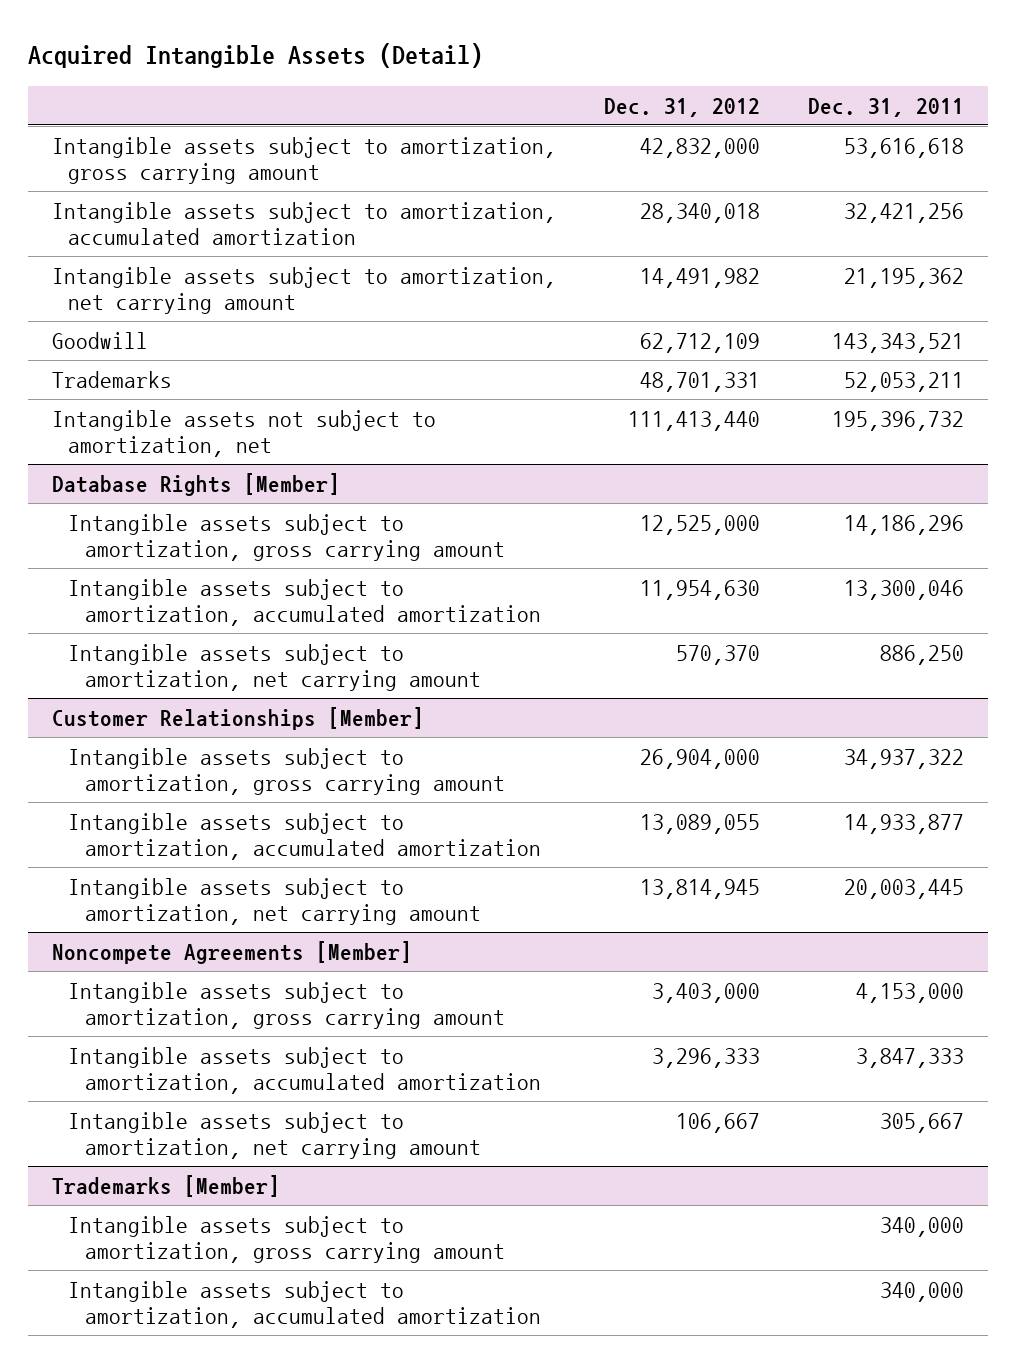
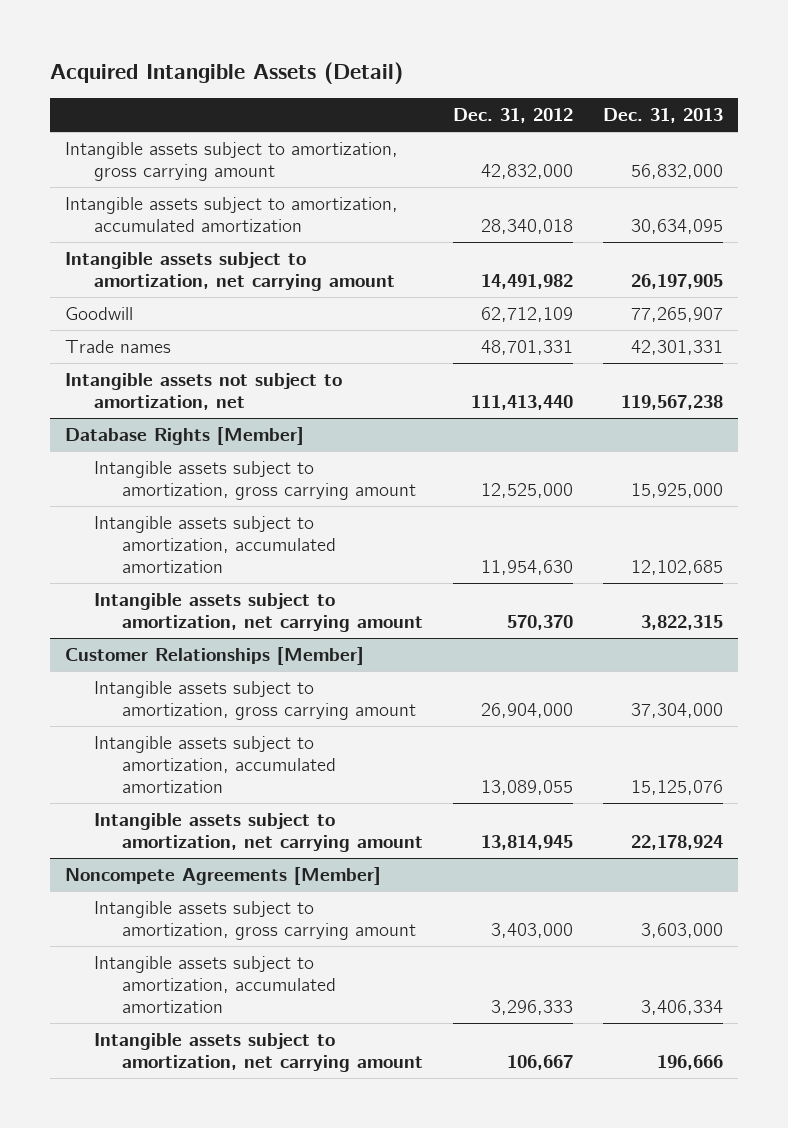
- | Dec. 31, 2012 | Dec. 31, 2011
+ | Dec. 31, 2012 | Dec. 31, 2013
- Trademarks | 48,701,331 | 52,053,211
+ Trade names | 48,701,331 | 42,301,331
- Trademarks [Member]
- Intangible assets subject to amortization, gross carrying amount | | 340,000
- Intangible assets subject to amortization, accumulated amortization | | 340,000

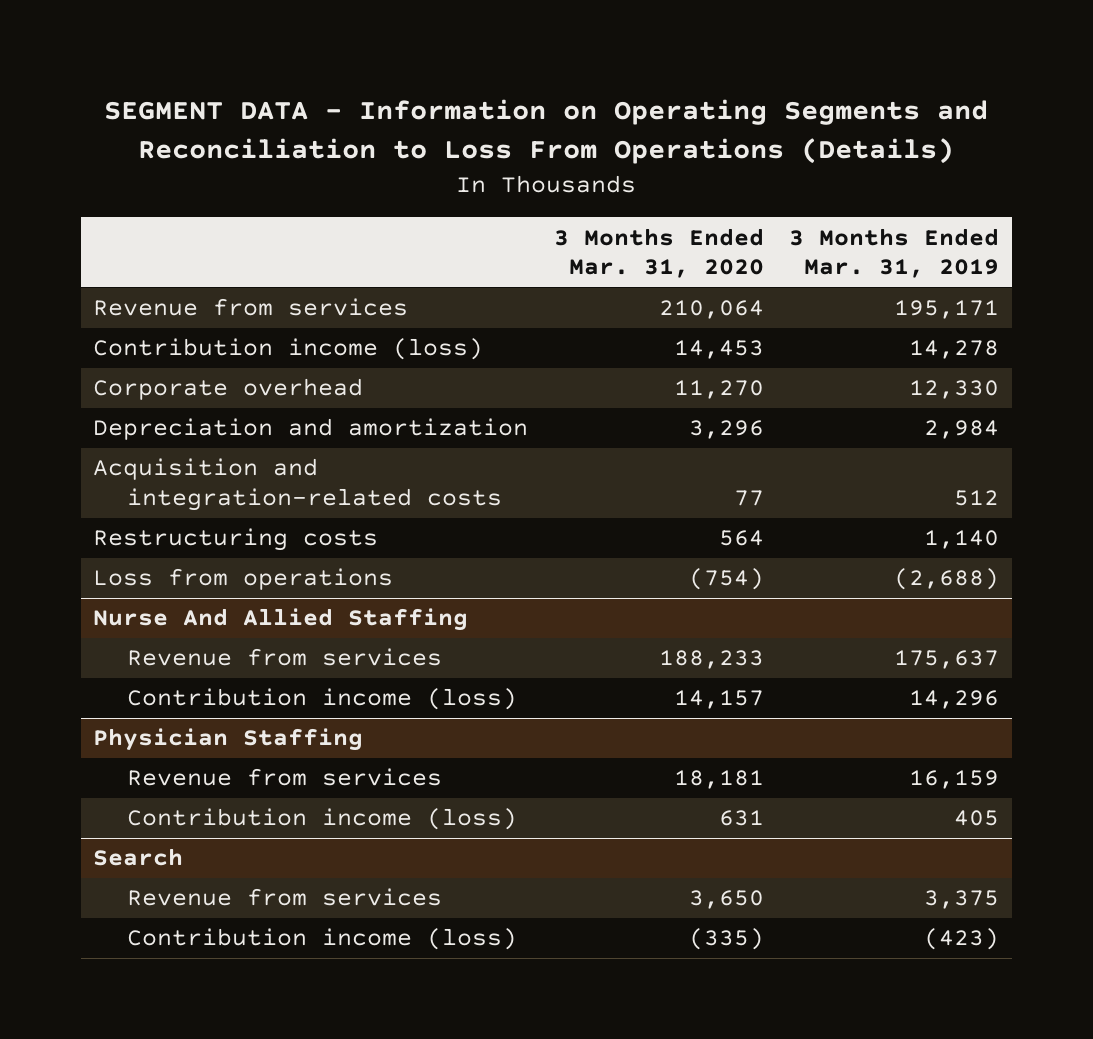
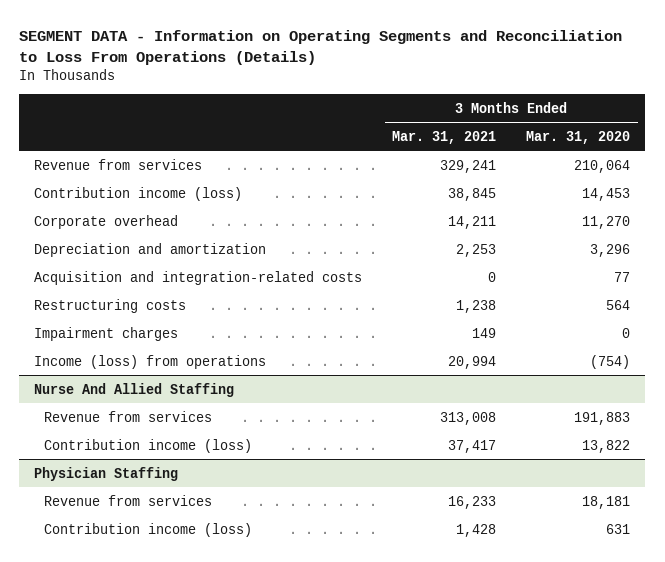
- | 3 Months Ended Mar. 31, 2020 | 3 Months Ended Mar. 31, 2019
+ | 3 Months Ended Mar. 31, 2021 | 3 Months Ended Mar. 31, 2020
- Loss from operations | (754) | (2,688)
+ Impairment charges | 149 | 0
+ Income (loss) from operations | 20,994 | (754)
@ Nurse And Allied Staffing
- Revenue from services | 188,233 | 175,637
- Contribution income (loss) | 14,157 | 14,296
+ Revenue from services | 313,008 | 191,883
+ Contribution income (loss) | 37,417 | 13,822
- Search
- Revenue from services | 3,650 | 3,375
- Contribution income (loss) | (335) | (423)

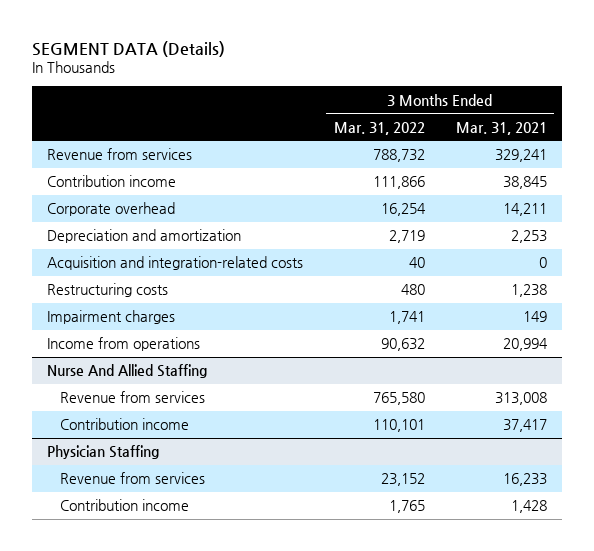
- SEGMENT DATA - Information on Operating Segments and Reconciliation to Loss From Operations (Details)
+ SEGMENT DATA (Details)
- | 3 Months Ended Mar. 31, 2021 | 3 Months Ended Mar. 31, 2020
+ | 3 Months Ended Mar. 31, 2022 | 3 Months Ended Mar. 31, 2021
- Contribution income (loss) | 38,845 | 14,453
+ Contribution income | 111,866 | 38,845
- Income (loss) from operations | 20,994 | (754)
+ Income from operations | 90,632 | 20,994
@ Nurse And Allied Staffing
- Contribution income (loss) | 37,417 | 13,822
+ Contribution income | 110,101 | 37,417
@ Physician Staffing
- Contribution income (loss) | 1,428 | 631
+ Contribution income | 1,765 | 1,428

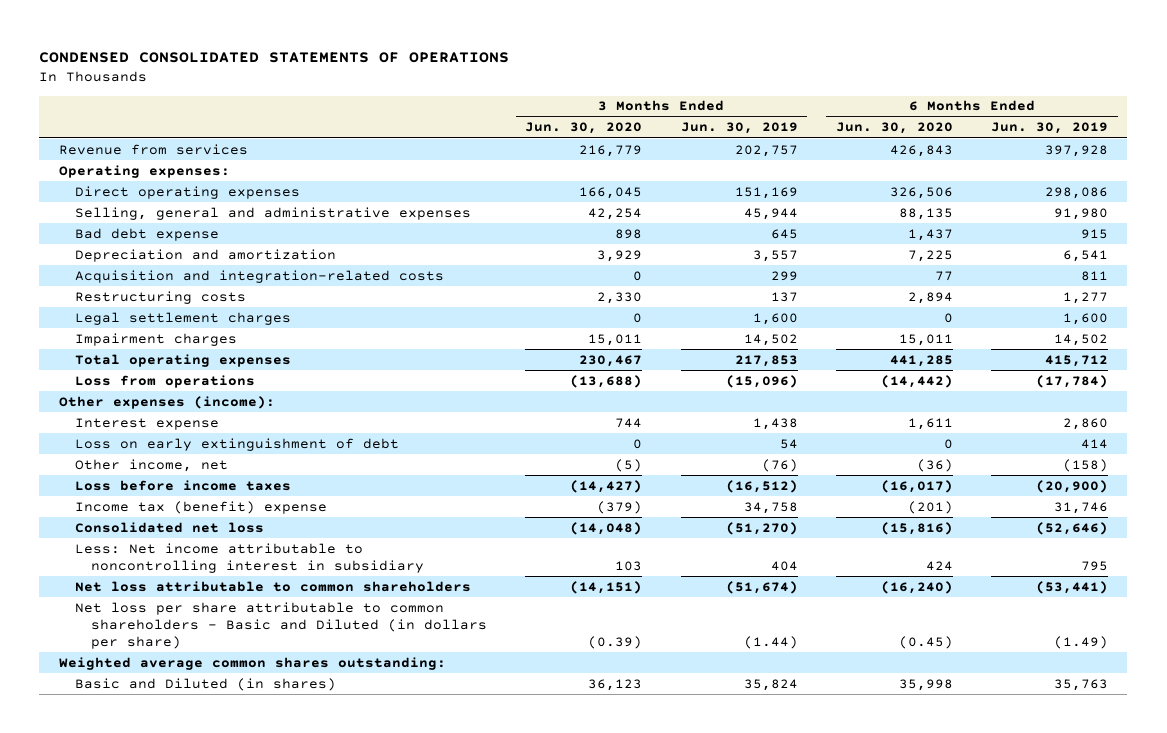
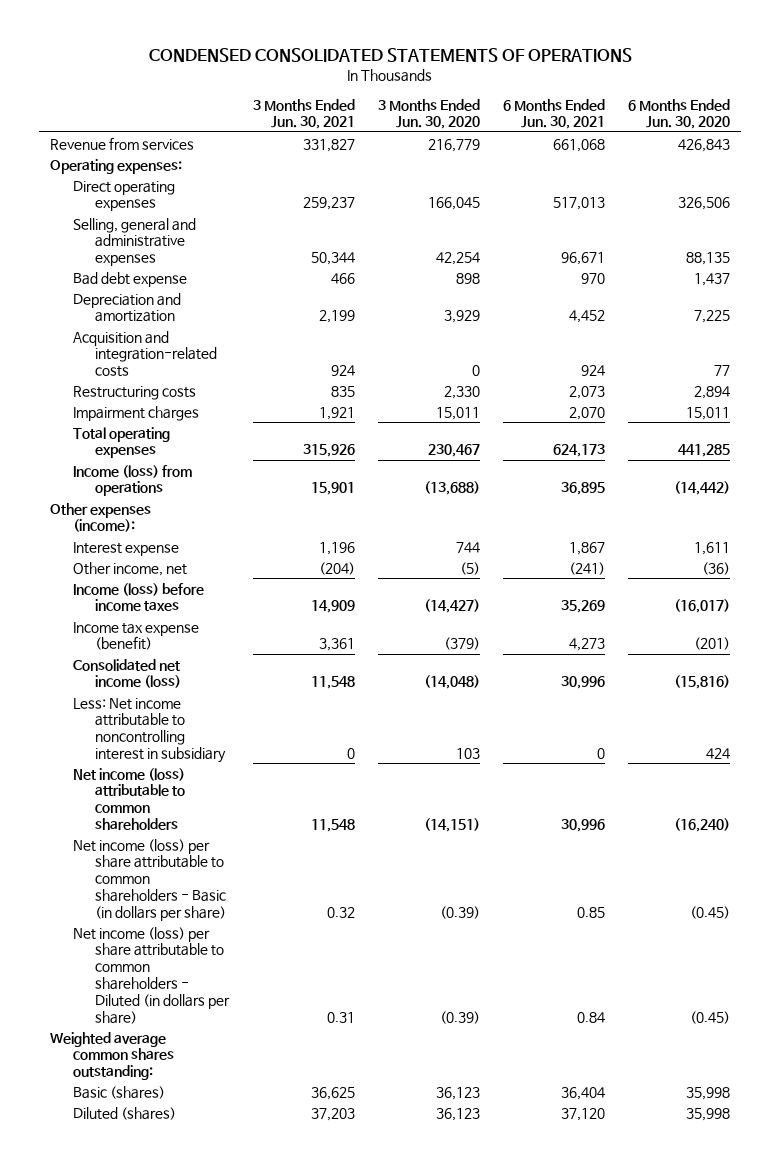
- | 3 Months Ended Jun. 30, 2020 | 3 Months Ended Jun. 30, 2019 | 6 Months Ended Jun. 30, 2020 | 6 Months Ended Jun. 30, 2019
+ | 3 Months Ended Jun. 30, 2021 | 3 Months Ended Jun. 30, 2020 | 6 Months Ended Jun. 30, 2021 | 6 Months Ended Jun. 30, 2020
- Legal settlement charges | 0 | 1,600 | 0 | 1,600
- Loss from operations | (13,688) | (15,096) | (14,442) | (17,784)
+ Income (loss) from operations | 15,901 | (13,688) | 36,895 | (14,442)
- Loss on early extinguishment of debt | 0 | 54 | 0 | 414
- Loss before income taxes | (14,427) | (16,512) | (16,017) | (20,900)
- Income tax (benefit) expense | (379) | 34,758 | (201) | 31,746
- Consolidated net loss | (14,048) | (51,270) | (15,816) | (52,646)
+ Income (loss) before income taxes | 14,909 | (14,427) | 35,269 | (16,017)
+ Income tax expense (benefit) | 3,361 | (379) | 4,273 | (201)
+ Consolidated net income (loss) | 11,548 | (14,048) | 30,996 | (15,816)
- Net loss attributable to common shareholders | (14,151) | (51,674) | (16,240) | (53,441)
- Net loss per share attributable to common shareholders - Basic and Diluted (in dollars per share) | (0.39) | (1.44) | (0.45) | (1.49)
+ Net income (loss) attributable to common shareholders | 11,548 | (14,151) | 30,996 | (16,240)
+ Net income (loss) per share attributable to common shareholders - Basic (in dollars per share) | 0.32 | (0.39) | 0.85 | (0.45)
+ Net income (loss) per share attributable to common shareholders - Diluted (in dollars per share) | 0.31 | (0.39) | 0.84 | (0.45)
- Basic and Diluted (in shares) | 36,123 | 35,824 | 35,998 | 35,763
+ Basic (shares) | 36,625 | 36,123 | 36,404 | 35,998
+ Diluted (shares) | 37,203 | 36,123 | 37,120 | 35,998

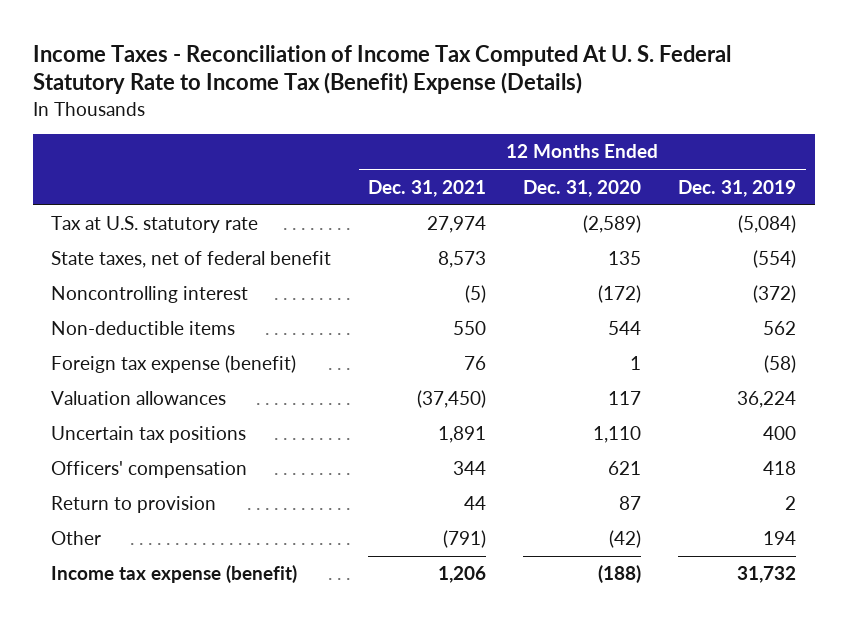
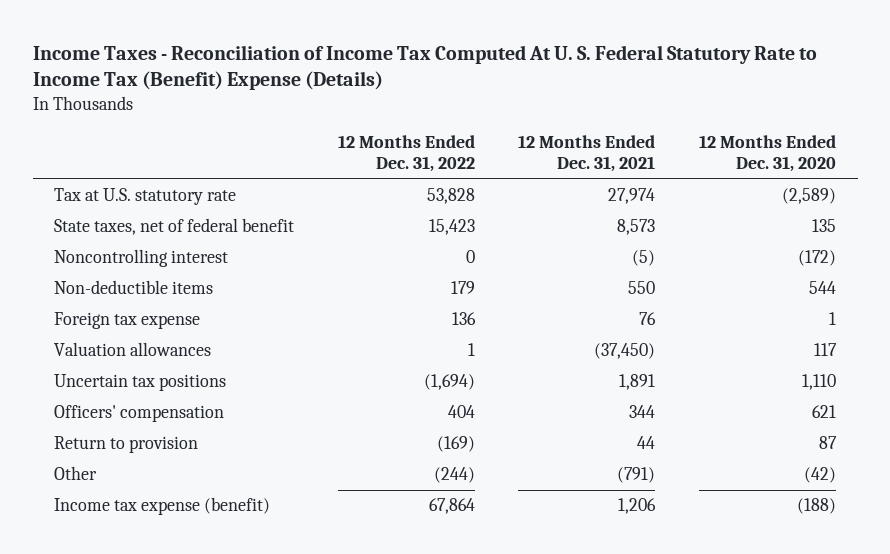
- | 12 Months Ended Dec. 31, 2021 | 12 Months Ended Dec. 31, 2020 | 12 Months Ended Dec. 31, 2019
+ | 12 Months Ended Dec. 31, 2022 | 12 Months Ended Dec. 31, 2021 | 12 Months Ended Dec. 31, 2020
- Foreign tax expense (benefit) | 76 | 1 | (58)
+ Foreign tax expense | 136 | 76 | 1

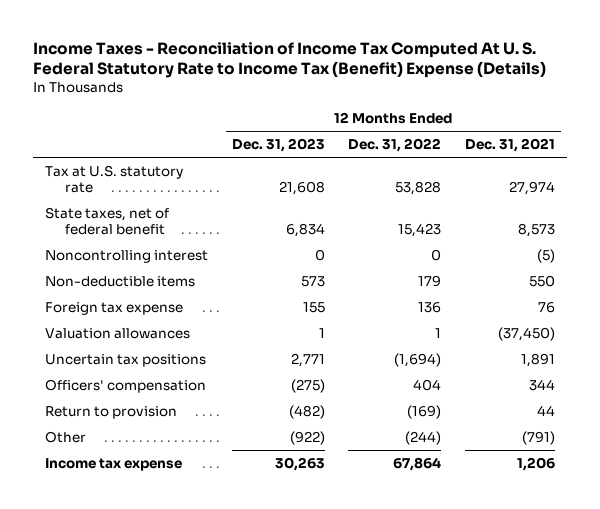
- | 12 Months Ended Dec. 31, 2022 | 12 Months Ended Dec. 31, 2021 | 12 Months Ended Dec. 31, 2020
+ | 12 Months Ended Dec. 31, 2023 | 12 Months Ended Dec. 31, 2022 | 12 Months Ended Dec. 31, 2021
- Income tax expense (benefit) | 67,864 | 1,206 | (188)
+ Income tax expense | 30,263 | 67,864 | 1,206

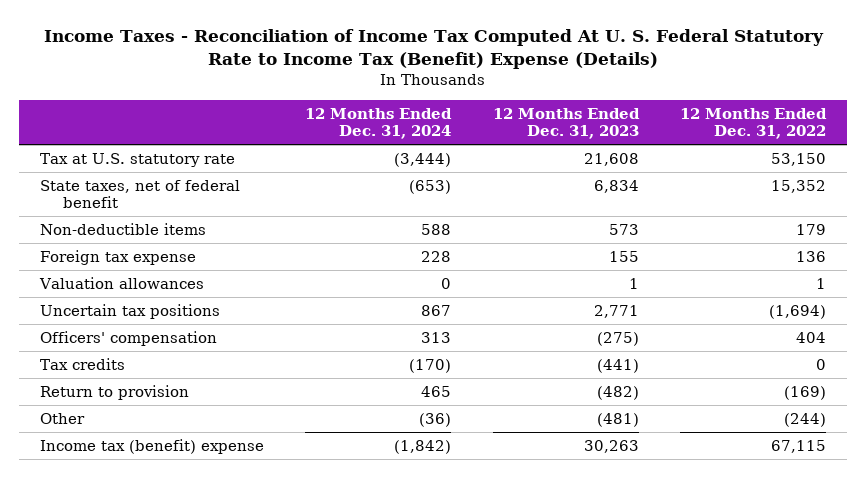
- | 12 Months Ended Dec. 31, 2023 | 12 Months Ended Dec. 31, 2022 | 12 Months Ended Dec. 31, 2021
+ | 12 Months Ended Dec. 31, 2024 | 12 Months Ended Dec. 31, 2023 | 12 Months Ended Dec. 31, 2022
- Tax at U.S. statutory rate | 21,608 | 53,828 | 27,974
- State taxes, net of federal benefit | 6,834 | 15,423 | 8,573
- Noncontrolling interest | 0 | 0 | (5)
+ Tax at U.S. statutory rate | (3,444) | 21,608 | 53,150
+ State taxes, net of federal benefit | (653) | 6,834 | 15,352
+ Tax credits | (170) | (441) | 0
- Other | (922) | (244) | (791)
- Income tax expense | 30,263 | 67,864 | 1,206
+ Other | (36) | (481) | (244)
+ Income tax (benefit) expense | (1,842) | 30,263 | 67,115

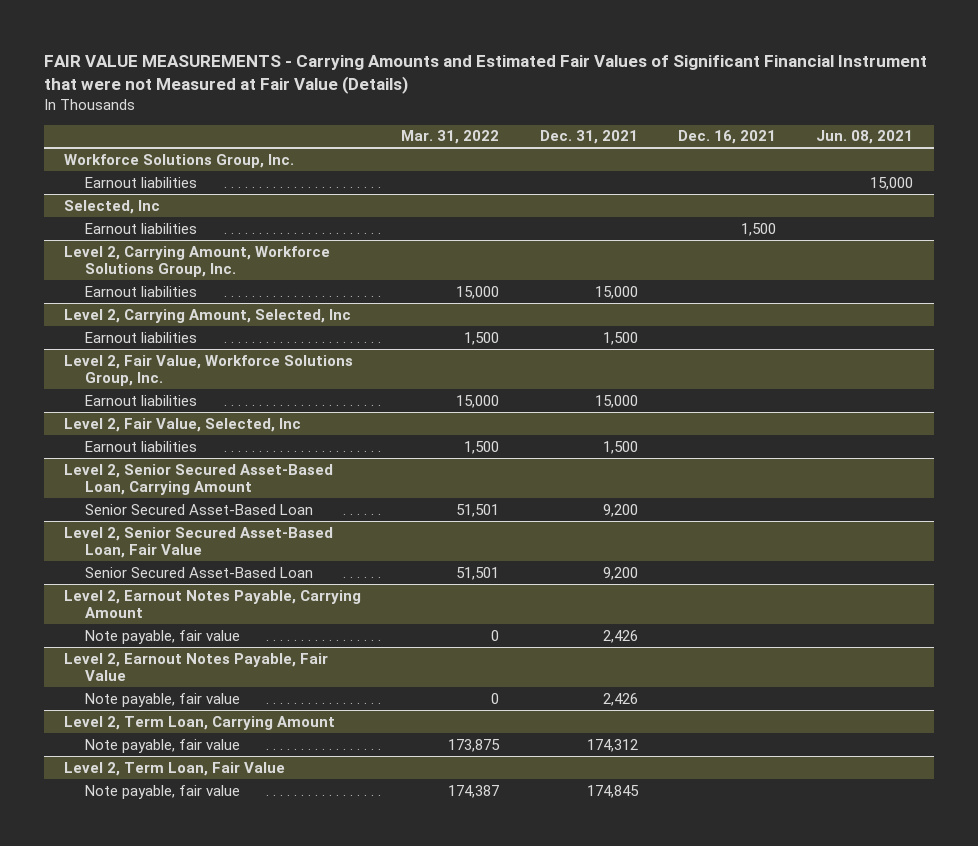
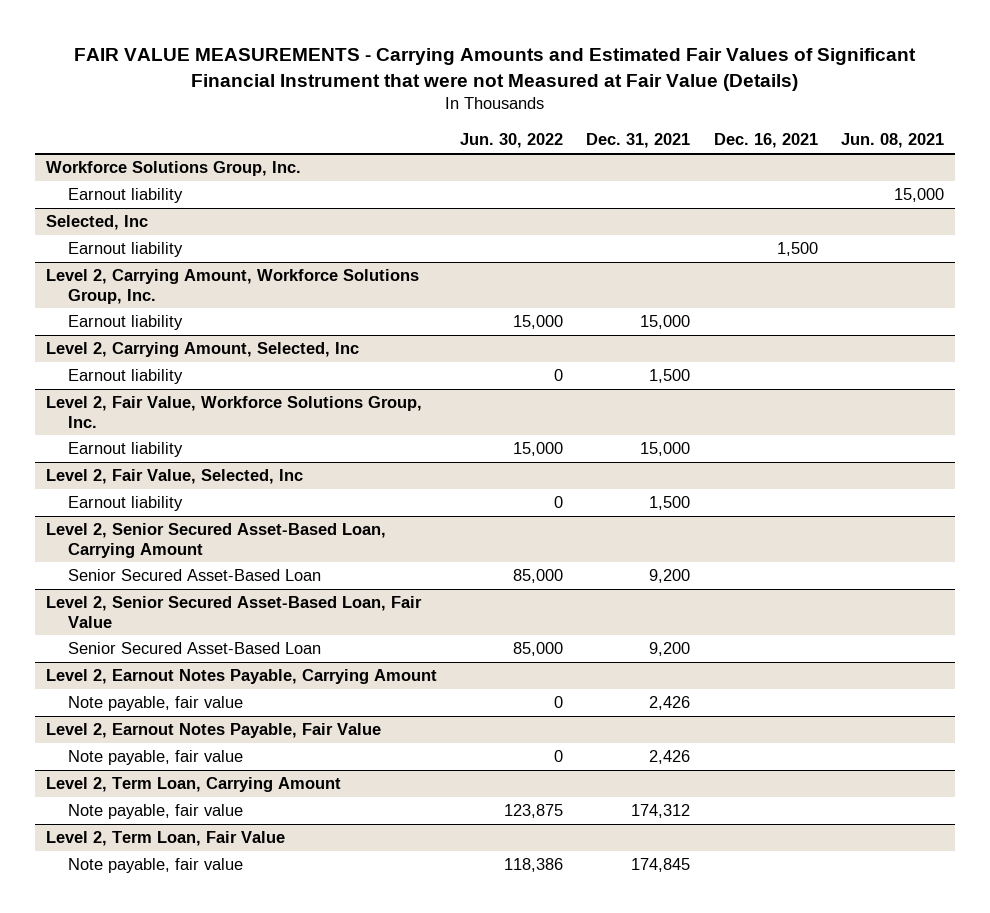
- | Mar. 31, 2022 | Dec. 31, 2021 | Dec. 16, 2021 | Jun. 08, 2021
+ | Jun. 30, 2022 | Dec. 31, 2021 | Dec. 16, 2021 | Jun. 08, 2021
@ Workforce Solutions Group, Inc.
- Earnout liabilities | | | | 15,000
+ Earnout liability | | | | 15,000
@ Selected, Inc
- Earnout liabilities | | | 1,500 |
+ Earnout liability | | | 1,500 |
@ Level 2, Carrying Amount, Workforce Solutions Group, Inc.
- Earnout liabilities | 15,000 | 15,000 | |
+ Earnout liability | 15,000 | 15,000 | |
@ Level 2, Carrying Amount, Selected, Inc
- Earnout liabilities | 1,500 | 1,500 | |
+ Earnout liability | 0 | 1,500 | |
@ Level 2, Fair Value, Workforce Solutions Group, Inc.
- Earnout liabilities | 15,000 | 15,000 | |
+ Earnout liability | 15,000 | 15,000 | |
@ Level 2, Fair Value, Selected, Inc
- Earnout liabilities | 1,500 | 1,500 | |
+ Earnout liability | 0 | 1,500 | |

